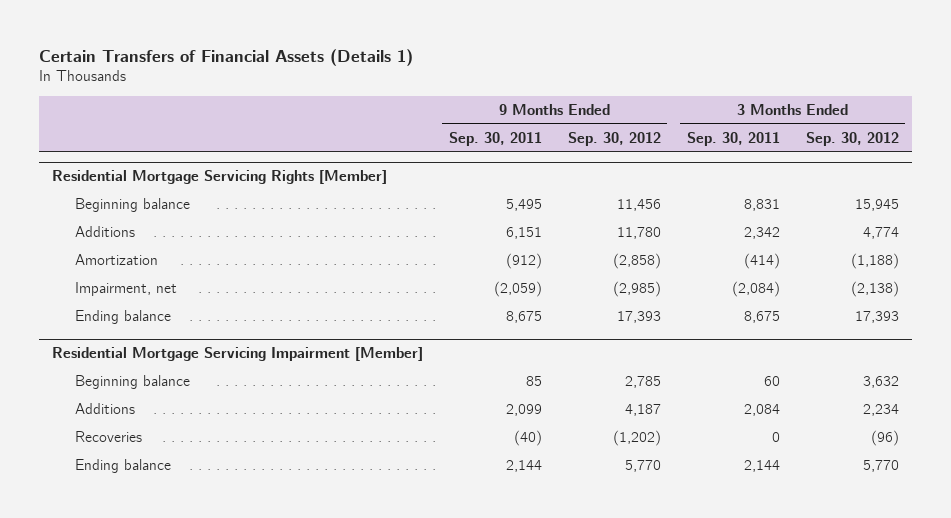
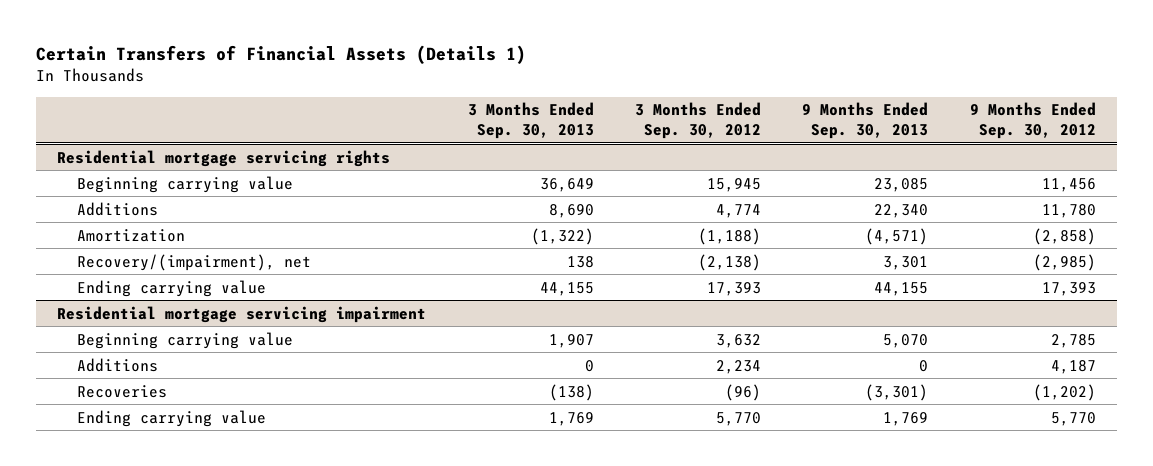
- | 9 Months Ended Sep. 30, 2011 | 9 Months Ended Sep. 30, 2012 | 3 Months Ended Sep. 30, 2011 | 3 Months Ended Sep. 30, 2012
+ | 3 Months Ended Sep. 30, 2013 | 3 Months Ended Sep. 30, 2012 | 9 Months Ended Sep. 30, 2013 | 9 Months Ended Sep. 30, 2012
- Residential Mortgage Servicing Rights [Member]
- Beginning balance | 5,495 | 11,456 | 8,831 | 15,945
+ Residential mortgage servicing rights
+ Beginning carrying value | 36,649 | 15,945 | 23,085 | 11,456
- Impairment, net | (2,059) | (2,985) | (2,084) | (2,138)
- Ending balance | 8,675 | 17,393 | 8,675 | 17,393
- Residential Mortgage Servicing Impairment [Member]
- Beginning balance | 85 | 2,785 | 60 | 3,632
+ Recovery/(impairment), net | 138 | (2,138) | 3,301 | (2,985)
+ Ending carrying value | 44,155 | 17,393 | 44,155 | 17,393
+ Residential mortgage servicing impairment
+ Beginning carrying value | 1,907 | 3,632 | 5,070 | 2,785
- Ending balance | 2,144 | 5,770 | 2,144 | 5,770
+ Ending carrying value | 1,769 | 5,770 | 1,769 | 5,770

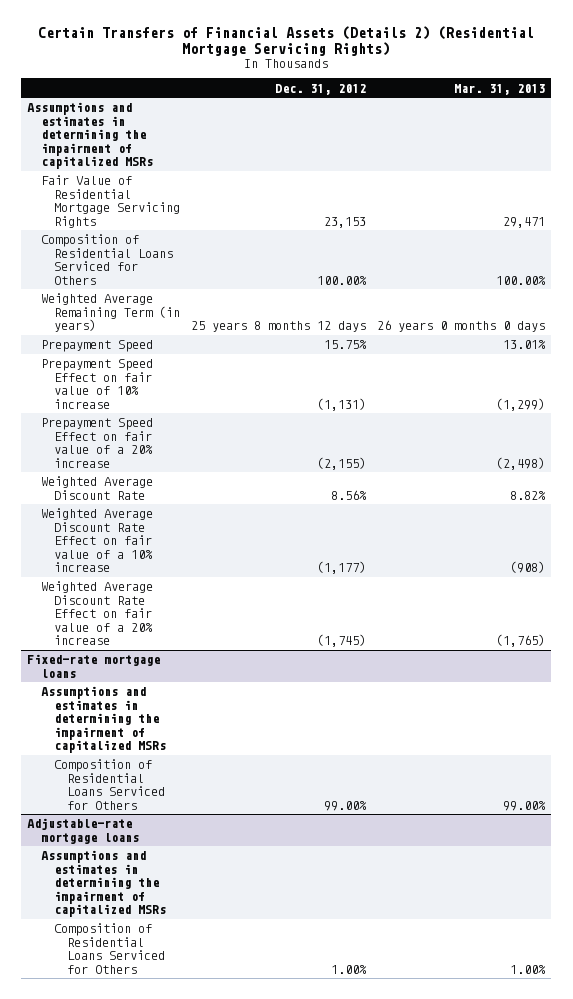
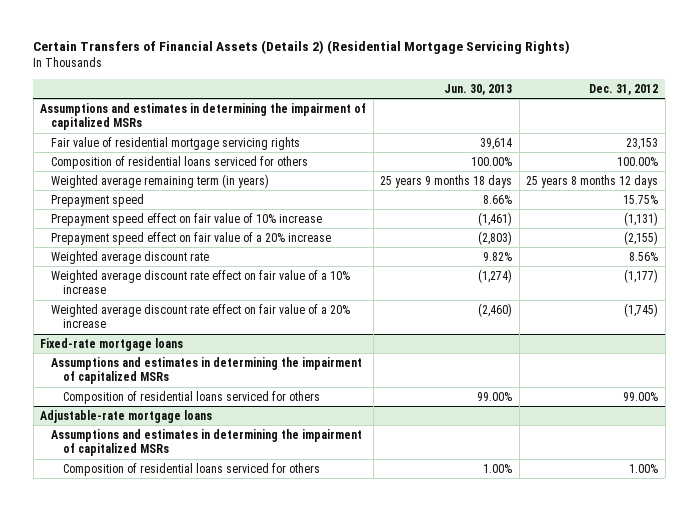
- | Dec. 31, 2012 | Mar. 31, 2013
+ | Jun. 30, 2013 | Dec. 31, 2012
- Fair Value of Residential Mortgage Servicing Rights | 23,153 | 29,471
- Composition of Residential Loans Serviced for Others | 100.00% | 100.00%
- Weighted Average Remaining Term (in years) | 25 years 8 months 12 days | 26 years 0 months 0 days
- Prepayment Speed | 15.75% | 13.01%
- Prepayment Speed Effect on fair value of 10% increase | (1,131) | (1,299)
- Prepayment Speed Effect on fair value of a 20% increase | (2,155) | (2,498)
- Weighted Average Discount Rate | 8.56% | 8.82%
- Weighted Average Discount Rate Effect on fair value of a 10% increase | (1,177) | (908)
- Weighted Average Discount Rate Effect on fair value of a 20% increase | (1,745) | (1,765)
+ Fair value of residential mortgage servicing rights | 39,614 | 23,153
+ Composition of residential loans serviced for others | 100.00% | 100.00%
+ Weighted average remaining term (in years) | 25 years 9 months 18 days | 25 years 8 months 12 days
+ Prepayment speed | 8.66% | 15.75%
+ Prepayment speed effect on fair value of 10% increase | (1,461) | (1,131)
+ Prepayment speed effect on fair value of a 20% increase | (2,803) | (2,155)
+ Weighted average discount rate | 9.82% | 8.56%
+ Weighted average discount rate effect on fair value of a 10% increase | (1,274) | (1,177)
+ Weighted average discount rate effect on fair value of a 20% increase | (2,460) | (1,745)
@ Fixed-rate mortgage loans
- Composition of Residential Loans Serviced for Others | 99.00% | 99.00%
+ Composition of residential loans serviced for others | 99.00% | 99.00%
@ Adjustable-rate mortgage loans
- Composition of Residential Loans Serviced for Others | 1.00% | 1.00%
+ Composition of residential loans serviced for others | 1.00% | 1.00%

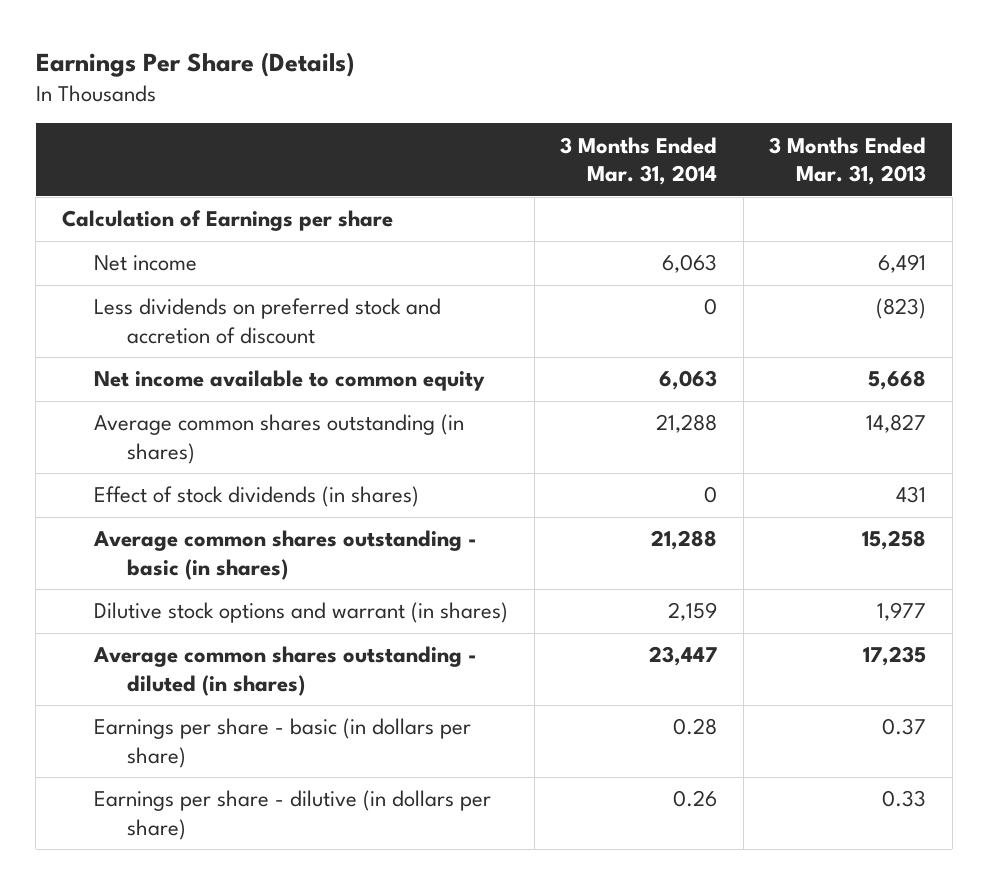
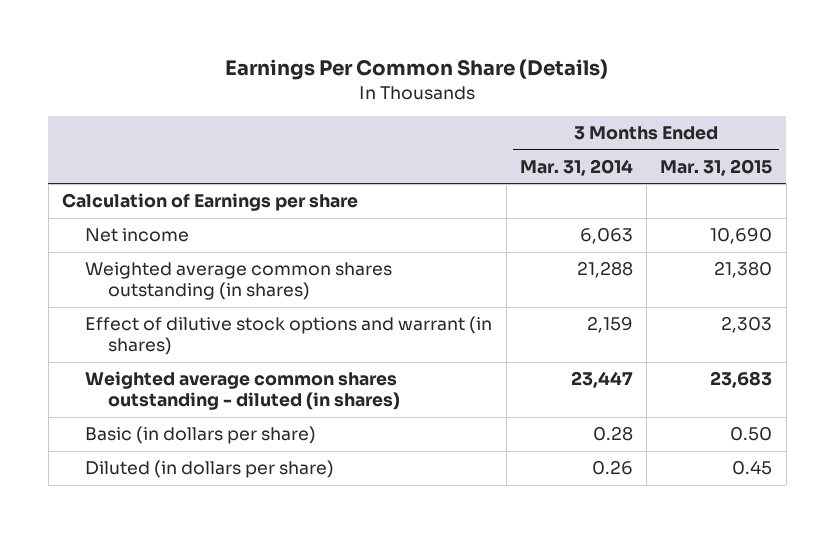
- Earnings Per Share (Details)
+ Earnings Per Common Share (Details)
- | 3 Months Ended Mar. 31, 2014 | 3 Months Ended Mar. 31, 2013
+ | 3 Months Ended Mar. 31, 2014 | 3 Months Ended Mar. 31, 2015
- Less dividends on preferred stock and accretion of discount | 0 | (823)
- Net income available to common equity | 6,063 | 5,668
- Average common shares outstanding (in shares) | 21,288 | 14,827
- Effect of stock dividends (in shares) | 0 | 431
- Average common shares outstanding - basic (in shares) | 21,288 | 15,258
- Dilutive stock options and warrant (in shares) | 2,159 | 1,977
- Average common shares outstanding - diluted (in shares) | 23,447 | 17,235
- Earnings per share - basic (in dollars per share) | 0.28 | 0.37
- Earnings per share - dilutive (in dollars per share) | 0.26 | 0.33
+ Weighted average common shares outstanding (in shares) | 21,288 | 21,380
+ Effect of dilutive stock options and warrant (in shares) | 2,159 | 2,303
+ Weighted average common shares outstanding - diluted (in shares) | 23,447 | 23,683
+ Basic (in dollars per share) | 0.28 | 0.50
+ Diluted (in dollars per share) | 0.26 | 0.45

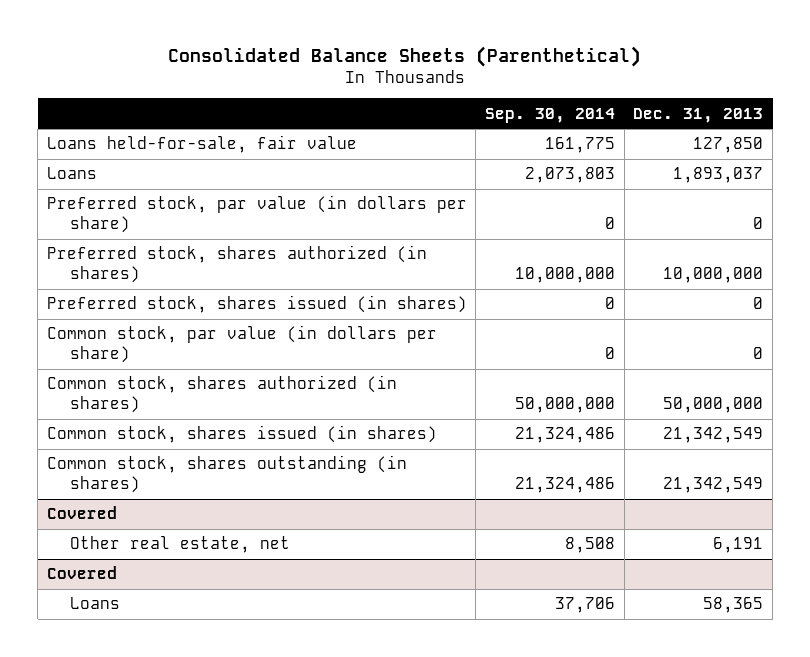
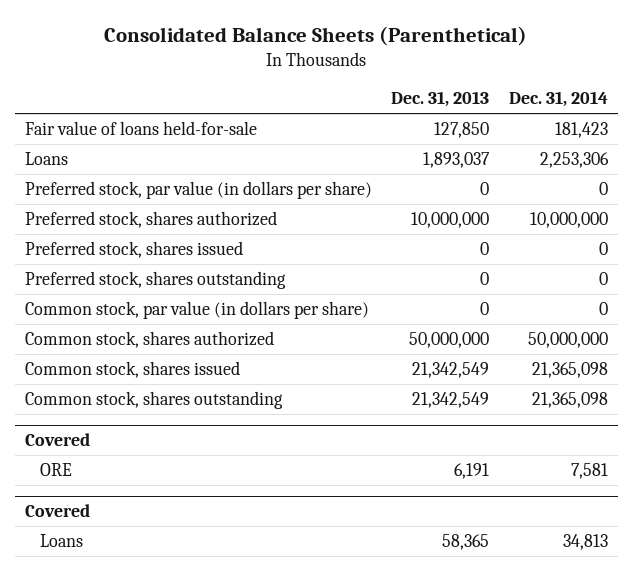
- | Sep. 30, 2014 | Dec. 31, 2013
+ | Dec. 31, 2013 | Dec. 31, 2014
- Loans held-for-sale, fair value | 161,775 | 127,850
+ Fair value of loans held-for-sale | 127,850 | 181,423
- Preferred stock, shares authorized (in shares) | 10,000,000 | 10,000,000
- Preferred stock, shares issued (in shares) | 0 | 0
+ Preferred stock, shares authorized | 10,000,000 | 10,000,000
+ Preferred stock, shares issued | 0 | 0
+ Preferred stock, shares outstanding | 0 | 0
- Common stock, shares authorized (in shares) | 50,000,000 | 50,000,000
- Common stock, shares issued (in shares) | 21,324,486 | 21,342,549
- Common stock, shares outstanding (in shares) | 21,324,486 | 21,342,549
+ Common stock, shares authorized | 50,000,000 | 50,000,000
+ Common stock, shares issued | 21,342,549 | 21,365,098
+ Common stock, shares outstanding | 21,342,549 | 21,365,098
@ Covered
- Other real estate, net | 8,508 | 6,191
+ ORE | 6,191 | 7,581

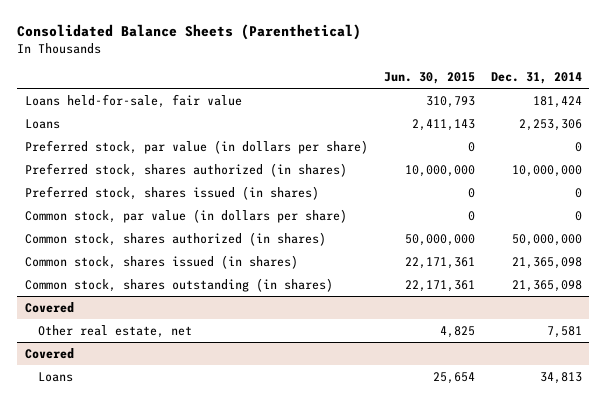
- | Dec. 31, 2013 | Dec. 31, 2014
+ | Jun. 30, 2015 | Dec. 31, 2014
- Fair value of loans held-for-sale | 127,850 | 181,423
+ Loans held-for-sale, fair value | 310,793 | 181,424
- Preferred stock, shares authorized | 10,000,000 | 10,000,000
- Preferred stock, shares issued | 0 | 0
- Preferred stock, shares outstanding | 0 | 0
+ Preferred stock, shares authorized (in shares) | 10,000,000 | 10,000,000
+ Preferred stock, shares issued (in shares) | 0 | 0
- Common stock, shares authorized | 50,000,000 | 50,000,000
- Common stock, shares issued | 21,342,549 | 21,365,098
- Common stock, shares outstanding | 21,342,549 | 21,365,098
+ Common stock, shares authorized (in shares) | 50,000,000 | 50,000,000
+ Common stock, shares issued (in shares) | 22,171,361 | 21,365,098
+ Common stock, shares outstanding (in shares) | 22,171,361 | 21,365,098
@ Covered
- ORE | 6,191 | 7,581
+ Other real estate, net | 4,825 | 7,581

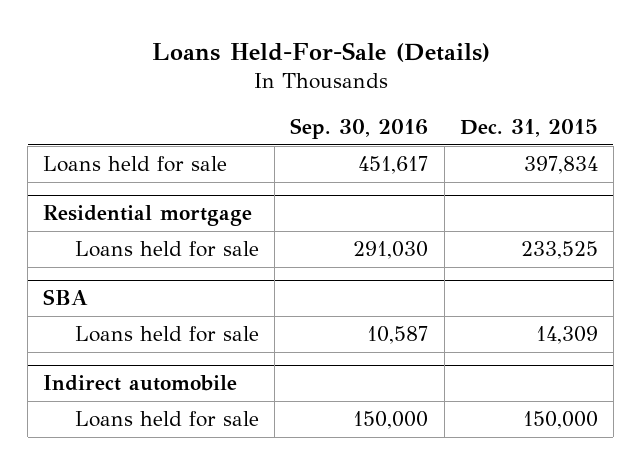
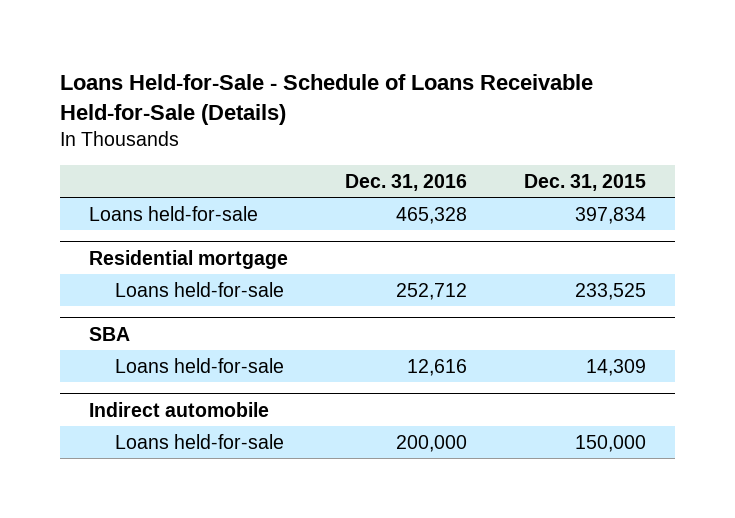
- Loans Held-For-Sale (Details)
+ Loans Held-for-Sale - Schedule of Loans Receivable Held-for-Sale (Details)
- | Sep. 30, 2016 | Dec. 31, 2015
+ | Dec. 31, 2016 | Dec. 31, 2015
- Loans held for sale | 451,617 | 397,834
+ Loans held-for-sale | 465,328 | 397,834
@ Residential mortgage
- Loans held for sale | 291,030 | 233,525
+ Loans held-for-sale | 252,712 | 233,525
@ SBA
- Loans held for sale | 10,587 | 14,309
+ Loans held-for-sale | 12,616 | 14,309
@ Indirect automobile
- Loans held for sale | 150,000 | 150,000
+ Loans held-for-sale | 200,000 | 150,000

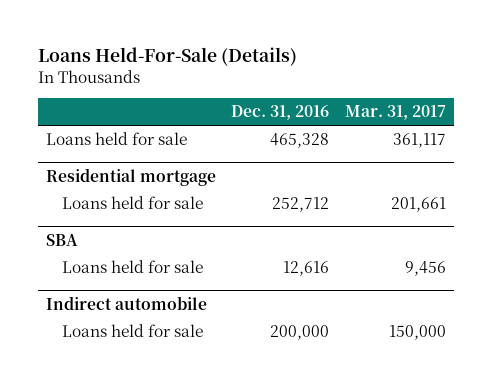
- Loans Held-for-Sale - Schedule of Loans Receivable Held-for-Sale (Details)
+ Loans Held-For-Sale (Details)
- | Dec. 31, 2016 | Dec. 31, 2015
+ | Dec. 31, 2016 | Mar. 31, 2017
- Loans held-for-sale | 465,328 | 397,834
+ Loans held for sale | 465,328 | 361,117
@ Residential mortgage
- Loans held-for-sale | 252,712 | 233,525
+ Loans held for sale | 252,712 | 201,661
@ SBA
- Loans held-for-sale | 12,616 | 14,309
+ Loans held for sale | 12,616 | 9,456
@ Indirect automobile
- Loans held-for-sale | 200,000 | 150,000
+ Loans held for sale | 200,000 | 150,000

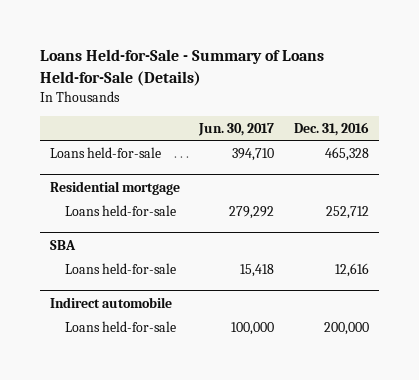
- Loans Held-For-Sale (Details)
+ Loans Held-for-Sale - Summary of Loans Held-for-Sale (Details)
- | Dec. 31, 2016 | Mar. 31, 2017
+ | Jun. 30, 2017 | Dec. 31, 2016
- Loans held for sale | 465,328 | 361,117
+ Loans held-for-sale | 394,710 | 465,328
@ Residential mortgage
- Loans held for sale | 252,712 | 201,661
+ Loans held-for-sale | 279,292 | 252,712
@ SBA
- Loans held for sale | 12,616 | 9,456
+ Loans held-for-sale | 15,418 | 12,616
@ Indirect automobile
- Loans held for sale | 200,000 | 150,000
+ Loans held-for-sale | 100,000 | 200,000

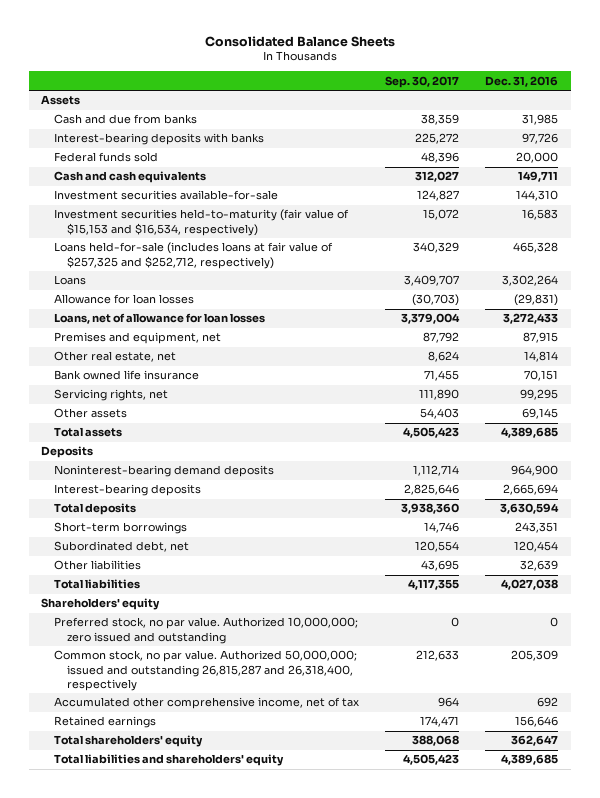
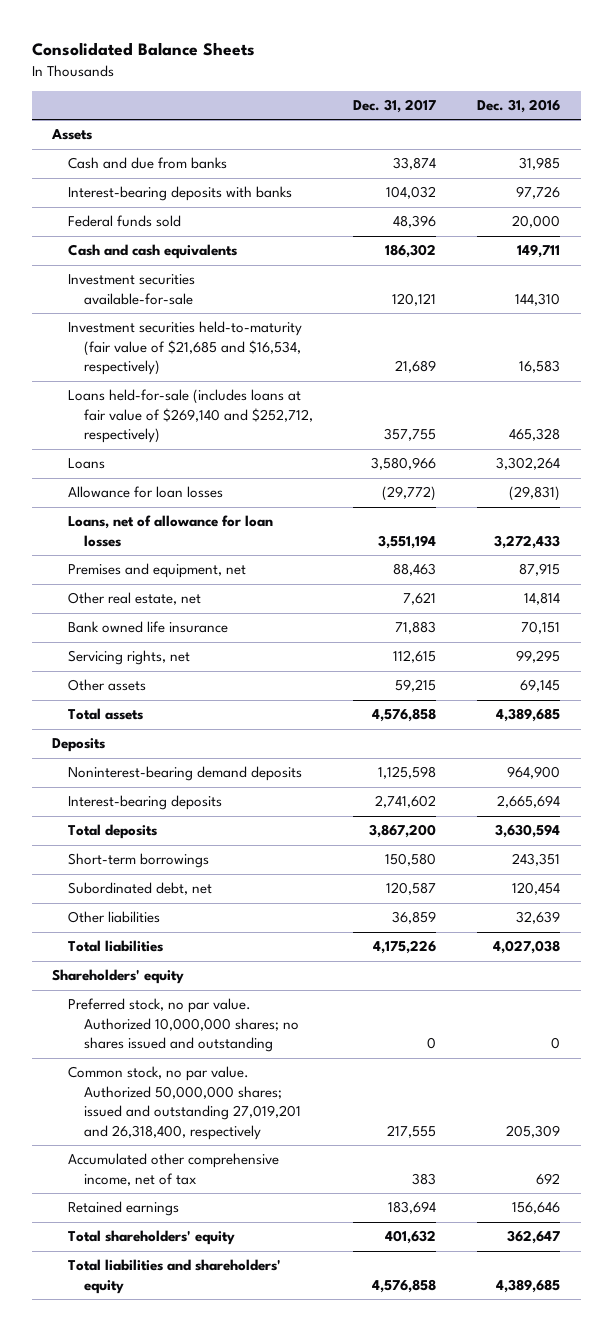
- | Sep. 30, 2017 | Dec. 31, 2016
+ | Dec. 31, 2017 | Dec. 31, 2016
- Investment securities held-to-maturity (fair value of $15,153 and $16,534, respectively) | 15,072 | 16,583
- Loans held-for-sale (includes loans at fair value of $257,325 and $252,712, respectively) | 340,329 | 465,328
+ Investment securities held-to-maturity (fair value of $21,685 and $16,534, respectively) | 21,689 | 16,583
+ Loans held-for-sale (includes loans at fair value of $269,140 and $252,712, respectively) | 357,755 | 465,328
- Preferred stock, no par value. Authorized 10,000,000; zero issued and outstanding | 0 | 0
- Common stock, no par value. Authorized 50,000,000; issued and outstanding 26,815,287 and 26,318,400, respectively | 212,633 | 205,309
+ Preferred stock, no par value. Authorized 10,000,000 shares; no shares issued and outstanding | 0 | 0
+ Common stock, no par value. Authorized 50,000,000 shares; issued and outstanding 27,019,201 and 26,318,400, respectively | 217,555 | 205,309

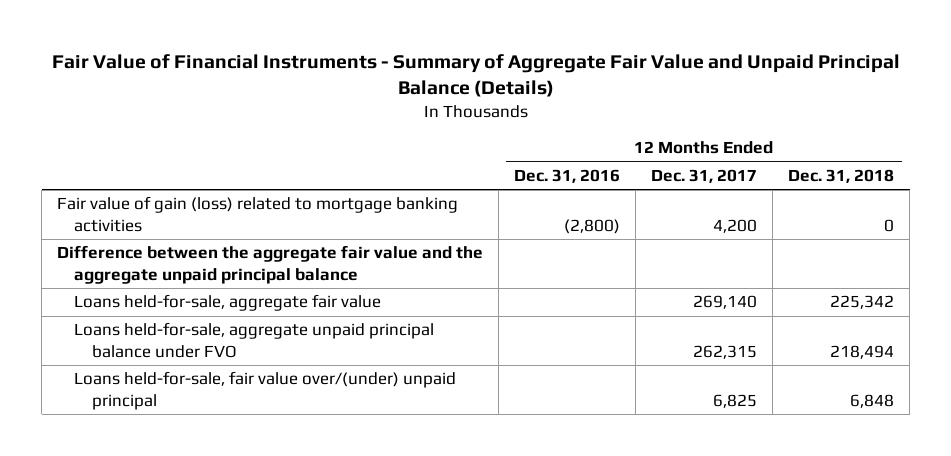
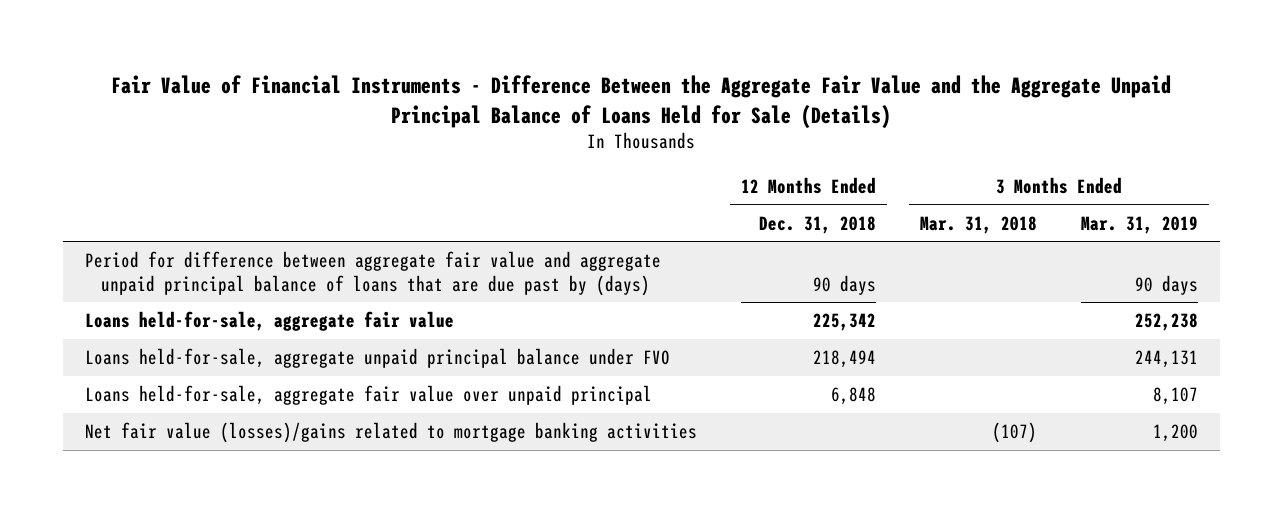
- Fair Value of Financial Instruments - Summary of Aggregate Fair Value and Unpaid Principal Balance (Details)
+ Fair Value of Financial Instruments - Difference Between the Aggregate Fair Value and the Aggregate Unpaid Principal Balance of Loans Held for Sale (Details)
- | 12 Months Ended Dec. 31, 2016 | 12 Months Ended Dec. 31, 2017 | 12 Months Ended Dec. 31, 2018
+ | 12 Months Ended Dec. 31, 2018 | 3 Months Ended Mar. 31, 2018 | 3 Months Ended Mar. 31, 2019
- Fair value of gain (loss) related to mortgage banking activities | (2,800) | 4,200 | 0
- Difference between the aggregate fair value and the aggregate unpaid principal balance
+ Period for difference between aggregate fair value and aggregate unpaid principal balance of loans that are due past by (days) | 90 days | | 90 days
- Loans held-for-sale, fair value over/(under) unpaid principal | | 6,825 | 6,848
+ Loans held-for-sale, aggregate fair value over unpaid principal | 6,848 | | 8,107
+ Net fair value (losses)/gains related to mortgage banking activities | | (107) | 1,200

